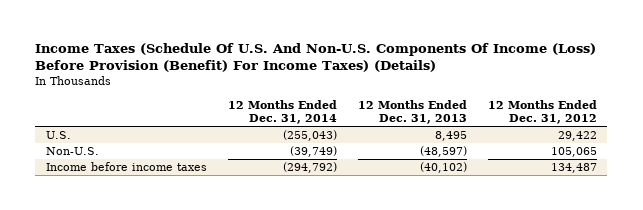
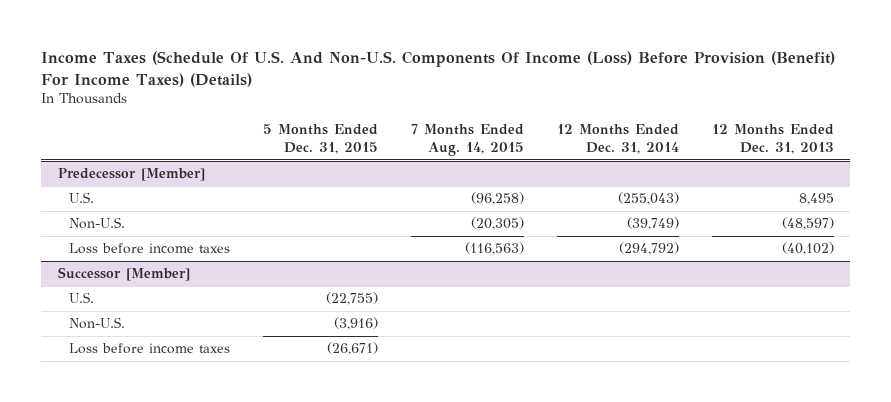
- | 12 Months Ended Dec. 31, 2014 | 12 Months Ended Dec. 31, 2013 | 12 Months Ended Dec. 31, 2012
+ | 5 Months Ended Dec. 31, 2015 | 7 Months Ended Aug. 14, 2015 | 12 Months Ended Dec. 31, 2014 | 12 Months Ended Dec. 31, 2013
+ Predecessor [Member]
- Income before income taxes | (294,792) | (40,102) | 134,487
+ Loss before income taxes | | (116,563) | (294,792) | (40,102)
+ Successor [Member]
+ U.S. | (22,755) | | |
+ Non-U.S. | (3,916) | | |
+ Loss before income taxes | (26,671) | | |

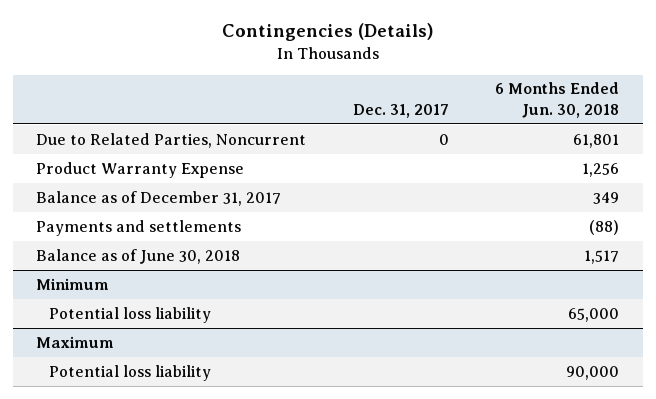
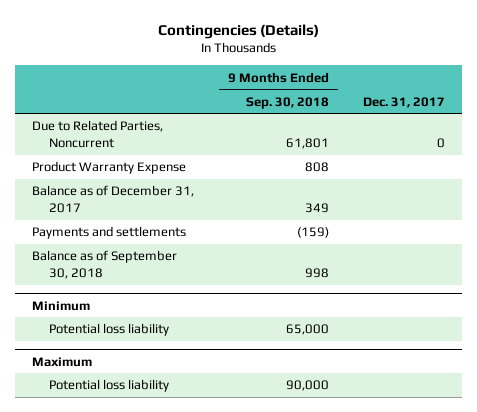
- | Dec. 31, 2017 | 6 Months Ended Jun. 30, 2018
+ | 9 Months Ended Sep. 30, 2018 | Dec. 31, 2017
- Balance as of June 30, 2018 | | 1,517
+ Balance as of September 30, 2018 | 998 |

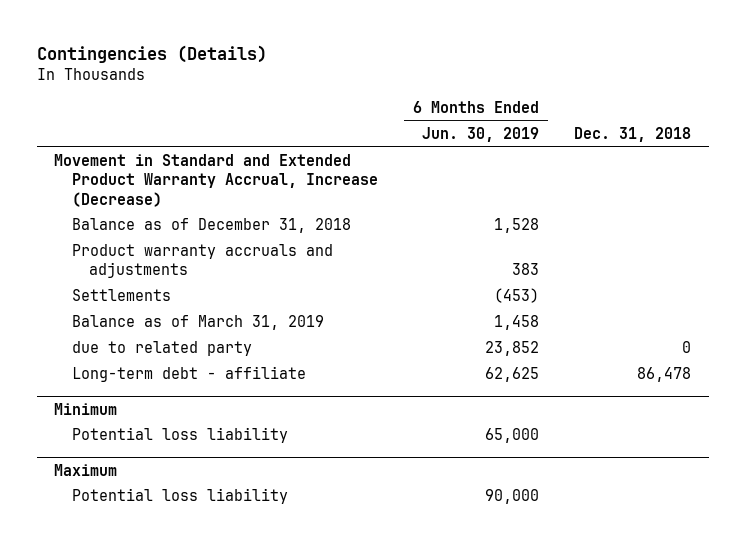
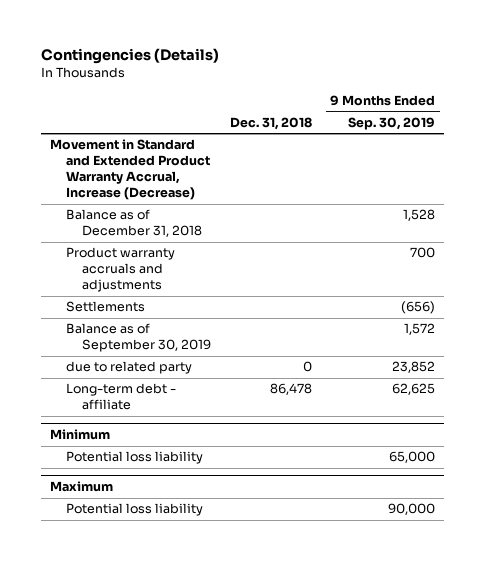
- | 6 Months Ended Jun. 30, 2019 | Dec. 31, 2018
+ | Dec. 31, 2018 | 9 Months Ended Sep. 30, 2019
- Balance as of March 31, 2019 | 1,458 |
+ Balance as of September 30, 2019 | | 1,572

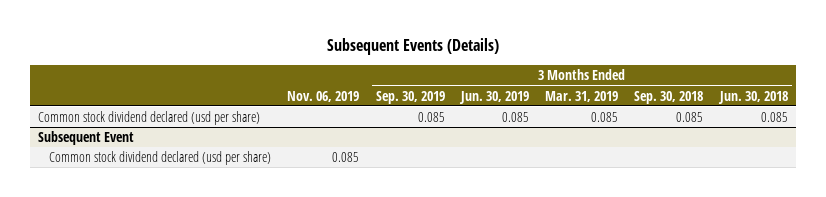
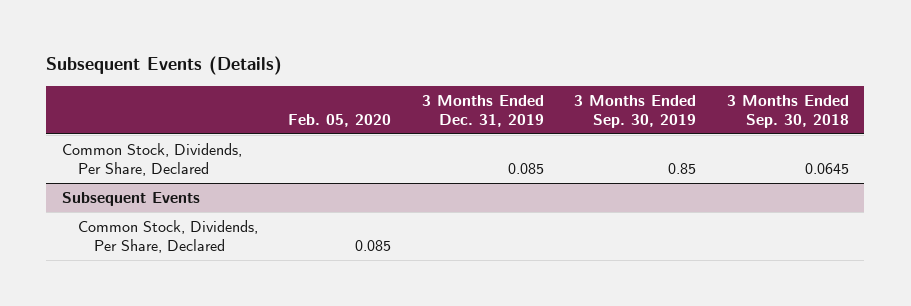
- | Nov. 06, 2019 | 3 Months Ended Sep. 30, 2019 | 3 Months Ended Jun. 30, 2019 | 3 Months Ended Mar. 31, 2019 | 3 Months Ended Sep. 30, 2018 | 3 Months Ended Jun. 30, 2018
+ | Feb. 05, 2020 | 3 Months Ended Dec. 31, 2019 | 3 Months Ended Sep. 30, 2019 | 3 Months Ended Sep. 30, 2018
- Common stock dividend declared (usd per share) | | 0.085 | 0.085 | 0.085 | 0.085 | 0.085
- Subsequent Event
- Common stock dividend declared (usd per share) | 0.085 | | | | |
+ Common Stock, Dividends, Per Share, Declared | | 0.085 | 0.85 | 0.0645
+ Subsequent Events
+ Common Stock, Dividends, Per Share, Declared | 0.085 | | |

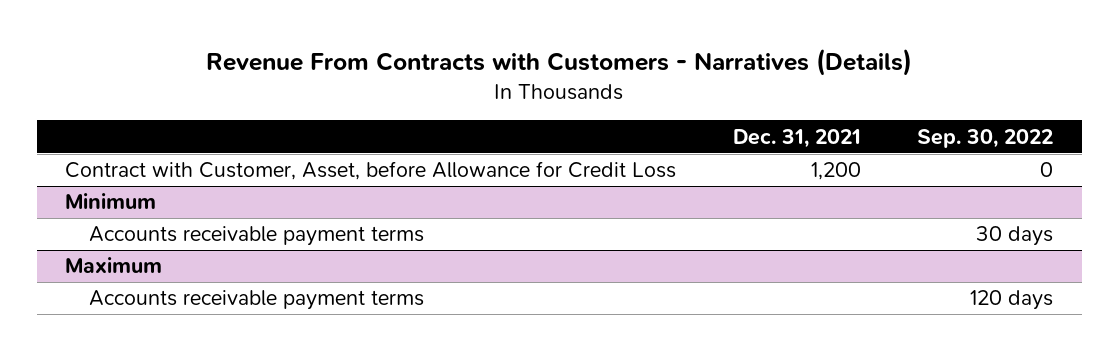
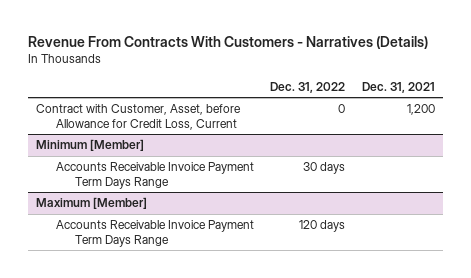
- Revenue From Contracts with Customers - Narratives (Details)
+ Revenue From Contracts With Customers - Narratives (Details)
- | Dec. 31, 2021 | Sep. 30, 2022
+ | Dec. 31, 2022 | Dec. 31, 2021
- Contract with Customer, Asset, before Allowance for Credit Loss | 1,200 | 0
- Minimum
- Accounts receivable payment terms | | 30 days
- Maximum
- Accounts receivable payment terms | | 120 days
+ Contract with Customer, Asset, before Allowance for Credit Loss, Current | 0 | 1,200
+ Minimum [Member]
+ Accounts Receivable Invoice Payment Term Days Range | 30 days |
+ Maximum [Member]
+ Accounts Receivable Invoice Payment Term Days Range | 120 days |

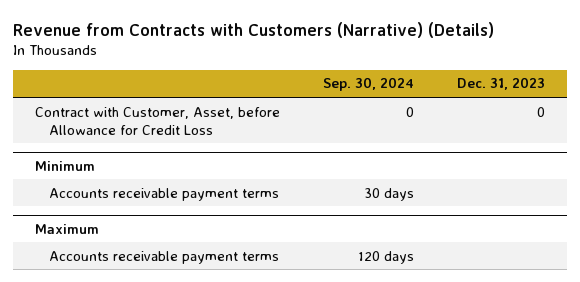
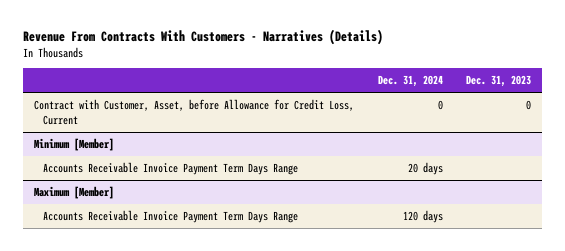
- Revenue from Contracts with Customers (Narrative) (Details)
+ Revenue From Contracts With Customers - Narratives (Details)
- | Sep. 30, 2024 | Dec. 31, 2023
+ | Dec. 31, 2024 | Dec. 31, 2023
- Contract with Customer, Asset, before Allowance for Credit Loss | 0 | 0
- Minimum
- Accounts receivable payment terms | 30 days |
- Maximum
- Accounts receivable payment terms | 120 days |
+ Contract with Customer, Asset, before Allowance for Credit Loss, Current | 0 | 0
+ Minimum [Member]
+ Accounts Receivable Invoice Payment Term Days Range | 20 days |
+ Maximum [Member]
+ Accounts Receivable Invoice Payment Term Days Range | 120 days |

